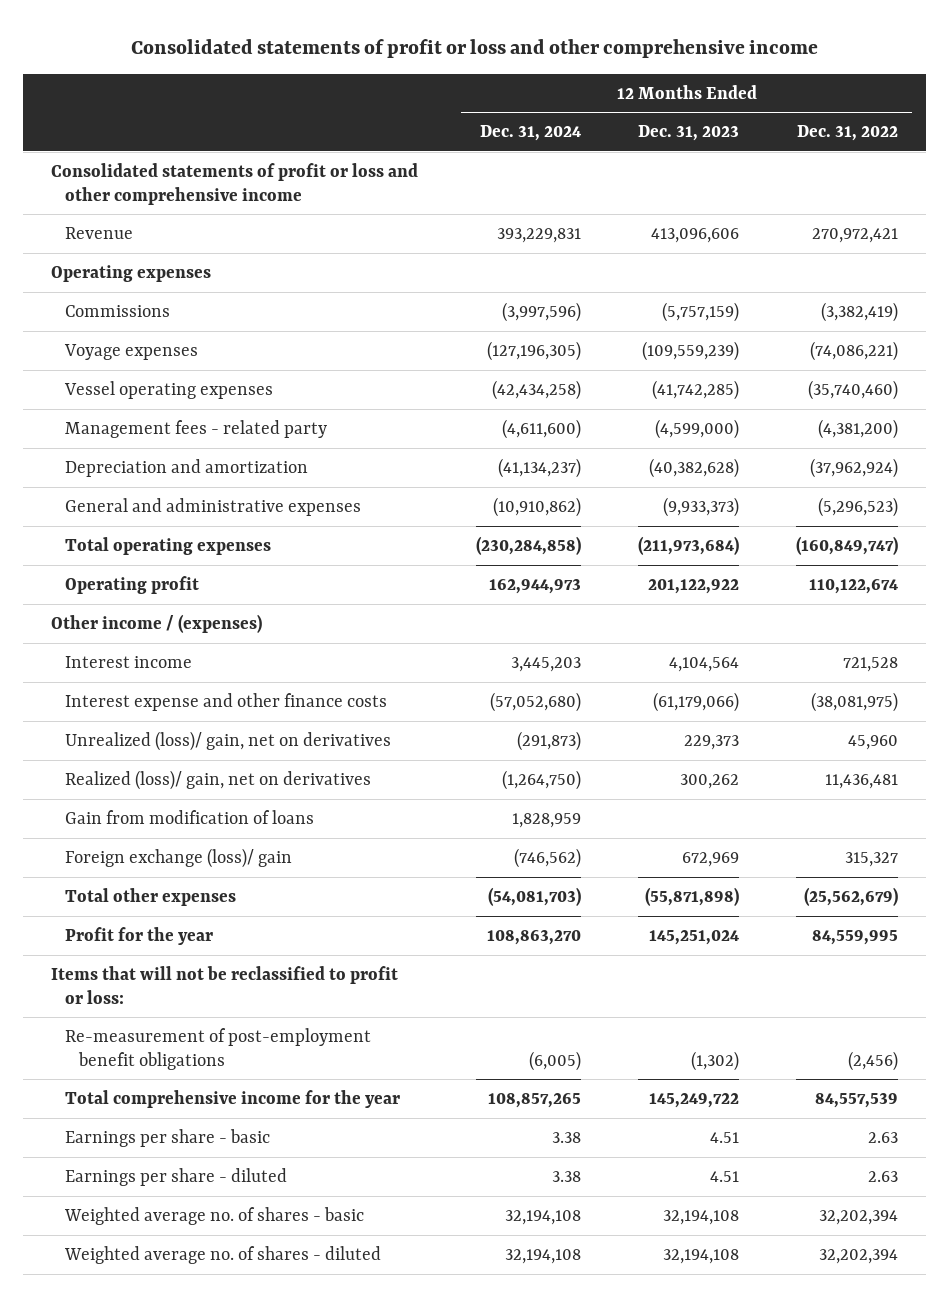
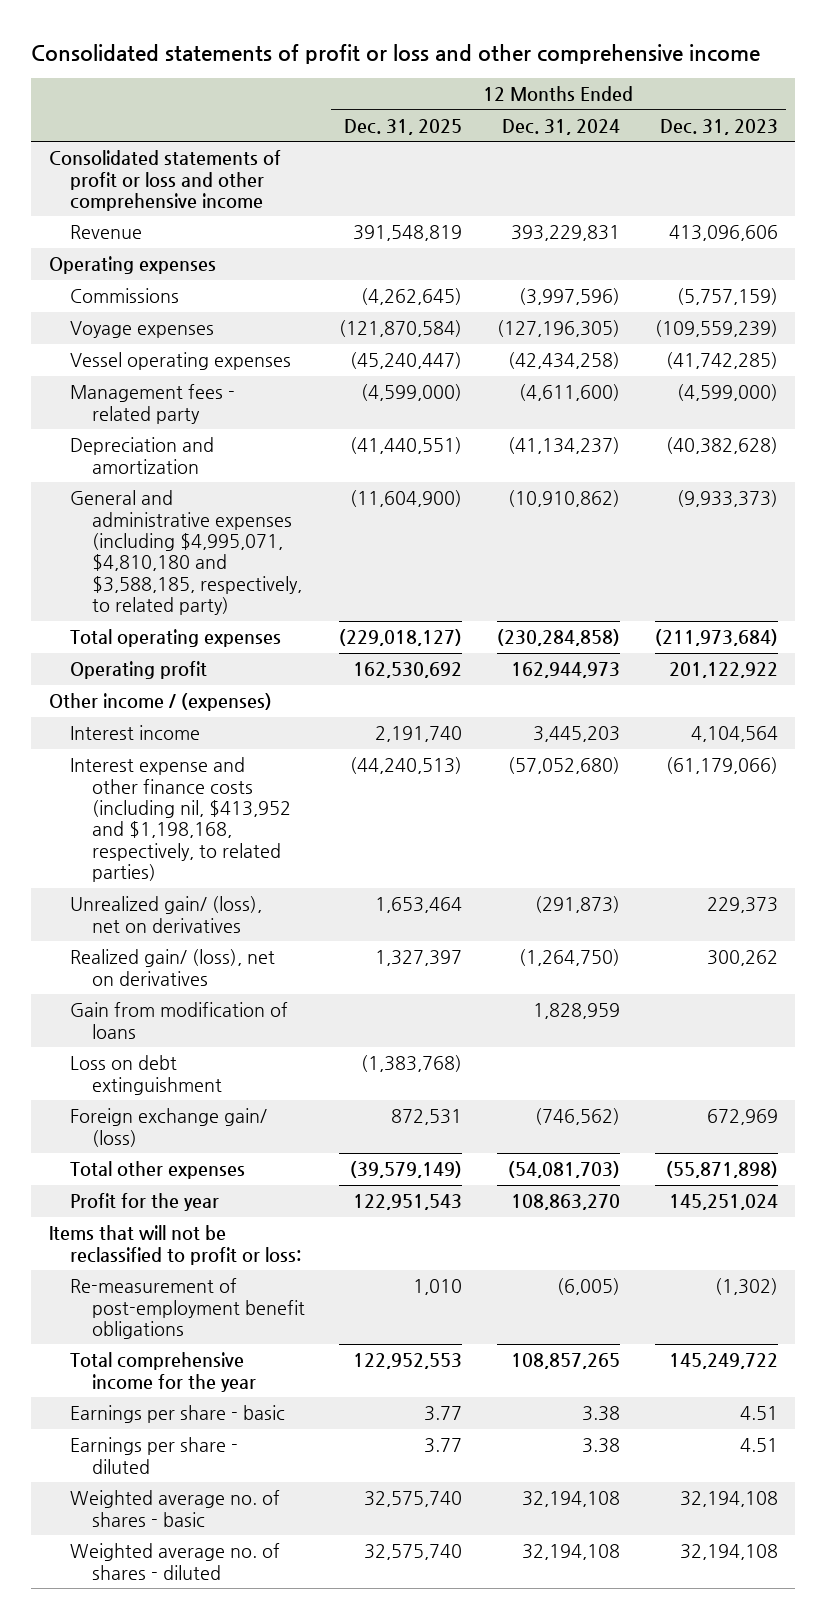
- | 12 Months Ended Dec. 31, 2024 | 12 Months Ended Dec. 31, 2023 | 12 Months Ended Dec. 31, 2022
+ | 12 Months Ended Dec. 31, 2025 | 12 Months Ended Dec. 31, 2024 | 12 Months Ended Dec. 31, 2023
- General and administrative expenses | (10,910,862) | (9,933,373) | (5,296,523)
+ General and administrative expenses (including $4,995,071, $4,810,180 and $3,588,185, respectively, to related party) | (11,604,900) | (10,910,862) | (9,933,373)
- Interest expense and other finance costs | (57,052,680) | (61,179,066) | (38,081,975)
- Unrealized (loss)/ gain, net on derivatives | (291,873) | 229,373 | 45,960
- Realized (loss)/ gain, net on derivatives | (1,264,750) | 300,262 | 11,436,481
+ Interest expense and other finance costs (including nil, $413,952 and $1,198,168, respectively, to related parties) | (44,240,513) | (57,052,680) | (61,179,066)
+ Unrealized gain/ (loss), net on derivatives | 1,653,464 | (291,873) | 229,373
+ Realized gain/ (loss), net on derivatives | 1,327,397 | (1,264,750) | 300,262
- Foreign exchange (loss)/ gain | (746,562) | 672,969 | 315,327
+ Loss on debt extinguishment | (1,383,768) | |
+ Foreign exchange gain/ (loss) | 872,531 | (746,562) | 672,969

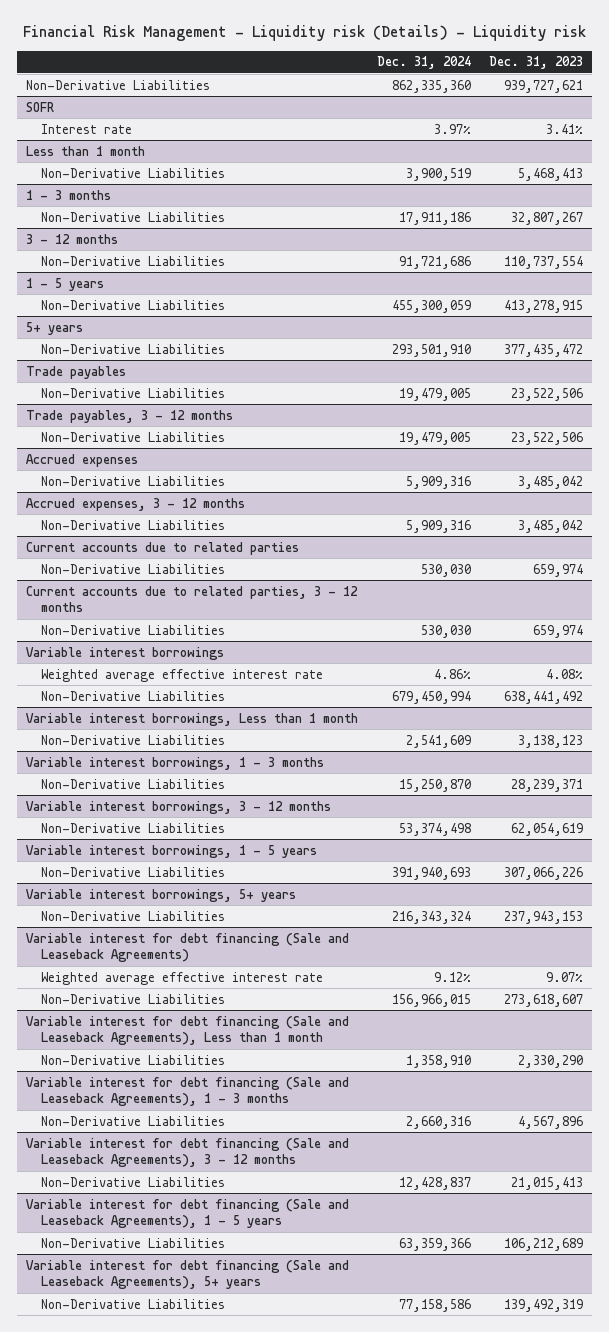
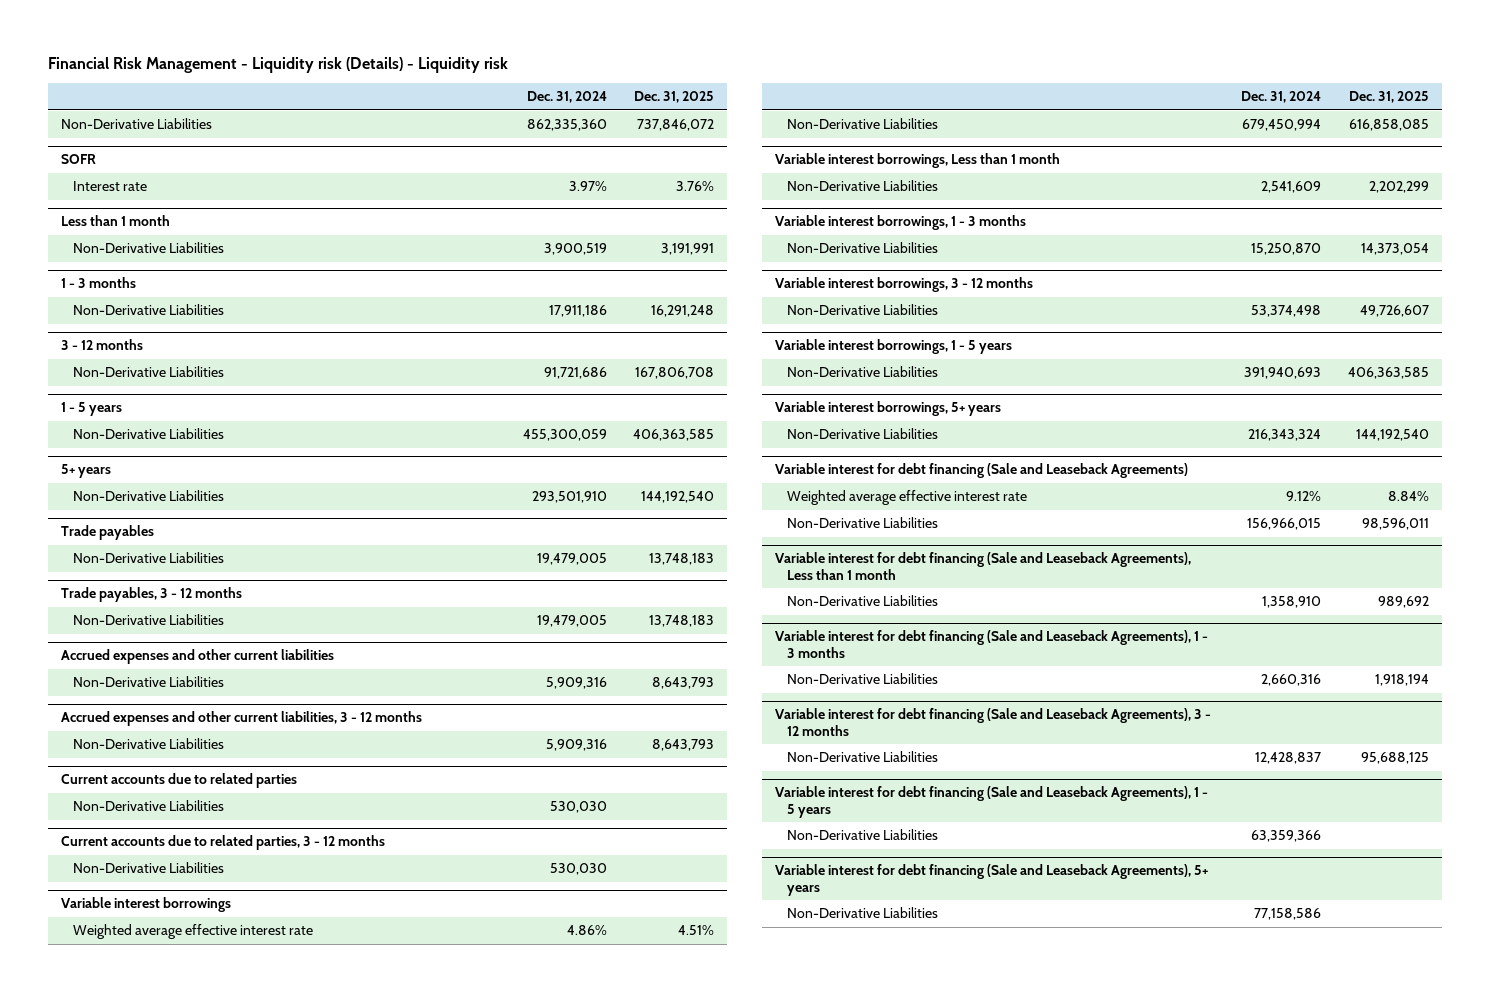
- | Dec. 31, 2024 | Dec. 31, 2023
+ | Dec. 31, 2024 | Dec. 31, 2025
- Accrued expenses
+ Accrued expenses and other current liabilities
- Accrued expenses, 3 - 12 months
+ Accrued expenses and other current liabilities, 3 - 12 months

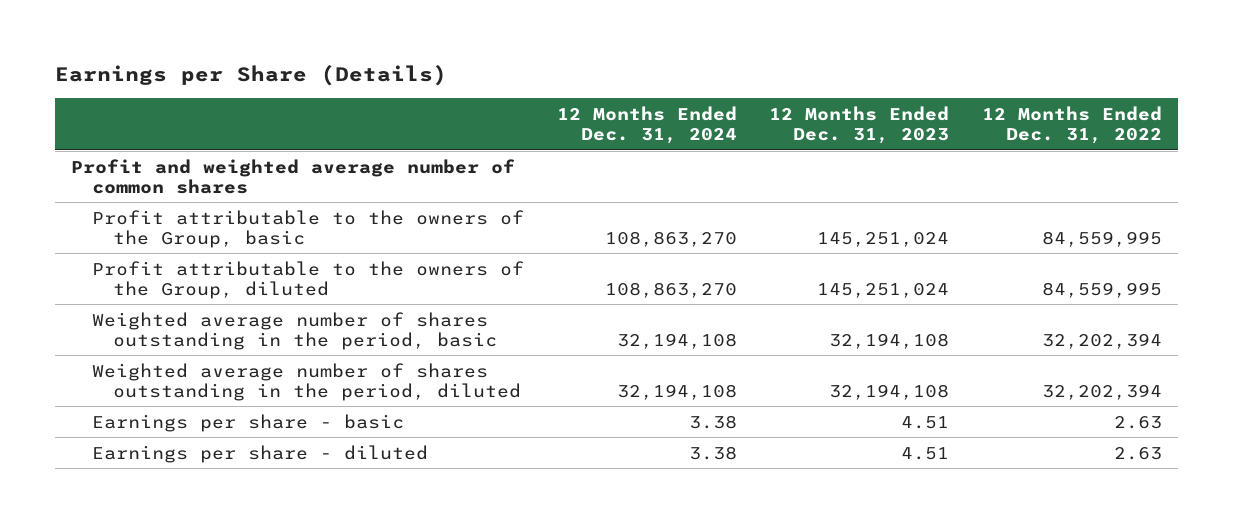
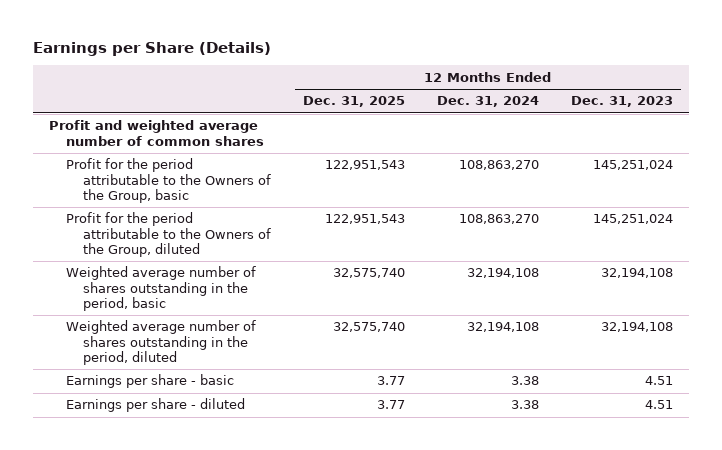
- | 12 Months Ended Dec. 31, 2024 | 12 Months Ended Dec. 31, 2023 | 12 Months Ended Dec. 31, 2022
+ | 12 Months Ended Dec. 31, 2025 | 12 Months Ended Dec. 31, 2024 | 12 Months Ended Dec. 31, 2023
- Profit attributable to the owners of the Group, basic | 108,863,270 | 145,251,024 | 84,559,995
- Profit attributable to the owners of the Group, diluted | 108,863,270 | 145,251,024 | 84,559,995
+ Profit for the period attributable to the Owners of the Group, basic | 122,951,543 | 108,863,270 | 145,251,024
+ Profit for the period attributable to the Owners of the Group, diluted | 122,951,543 | 108,863,270 | 145,251,024

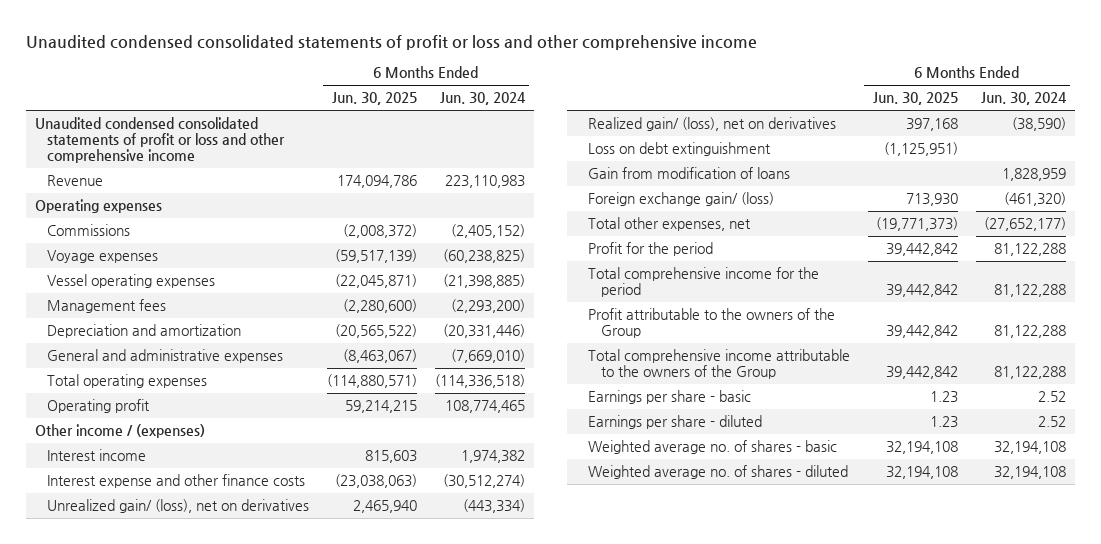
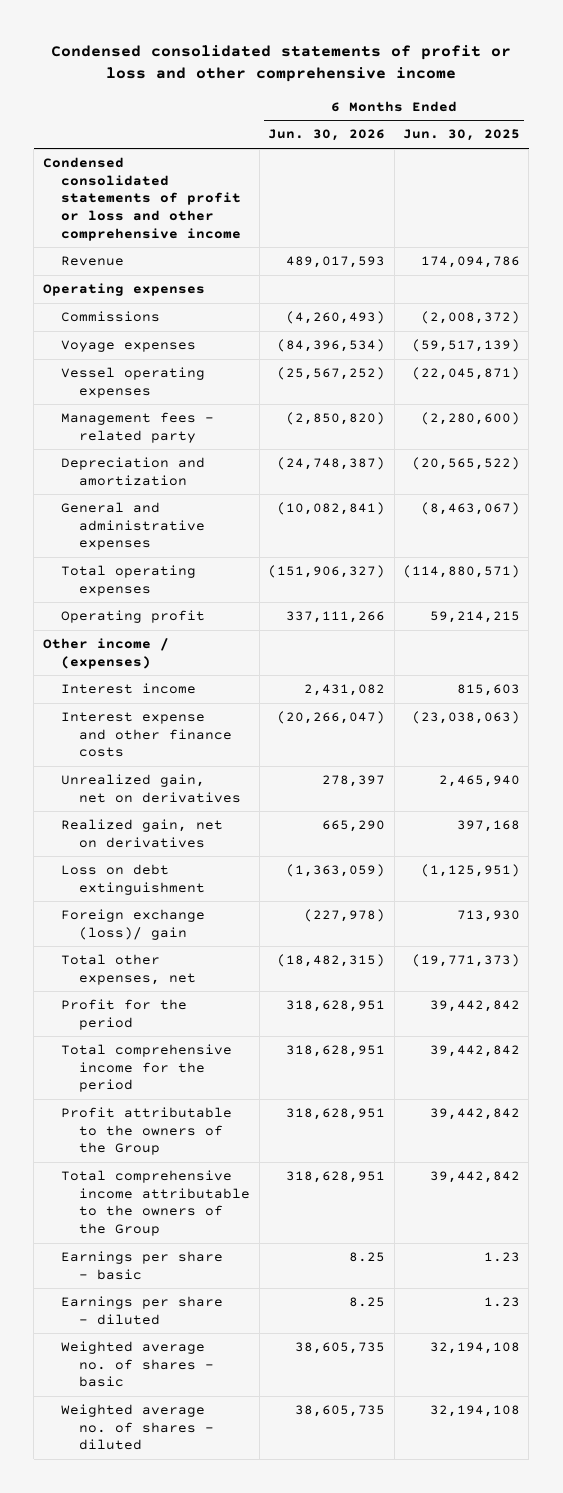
- Unaudited condensed consolidated statements of profit or loss and other comprehensive income
+ Condensed consolidated statements of profit or loss and other comprehensive income
- | 6 Months Ended Jun. 30, 2025 | 6 Months Ended Jun. 30, 2024
+ | 6 Months Ended Jun. 30, 2026 | 6 Months Ended Jun. 30, 2025
- Unaudited condensed consolidated statements of profit or loss and other comprehensive income
+ Condensed consolidated statements of profit or loss and other comprehensive income
- Management fees | (2,280,600) | (2,293,200)
+ Management fees - related party | (2,850,820) | (2,280,600)
- Unrealized gain/ (loss), net on derivatives | 2,465,940 | (443,334)
- Realized gain/ (loss), net on derivatives | 397,168 | (38,590)
+ Unrealized gain, net on derivatives | 278,397 | 2,465,940
+ Realized gain, net on derivatives | 665,290 | 397,168
- Gain from modification of loans | | 1,828,959
- Foreign exchange gain/ (loss) | 713,930 | (461,320)
+ Foreign exchange (loss)/ gain | (227,978) | 713,930

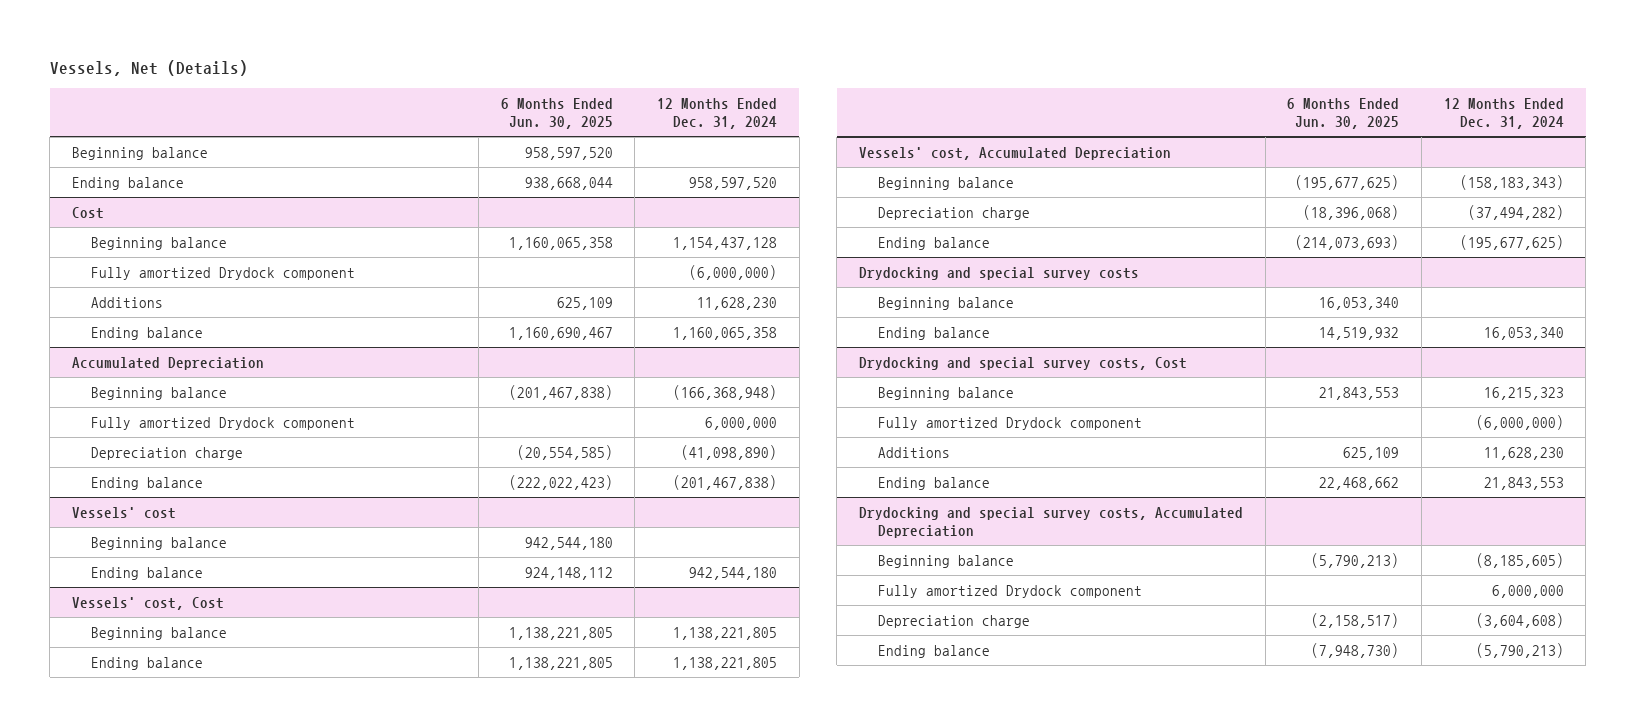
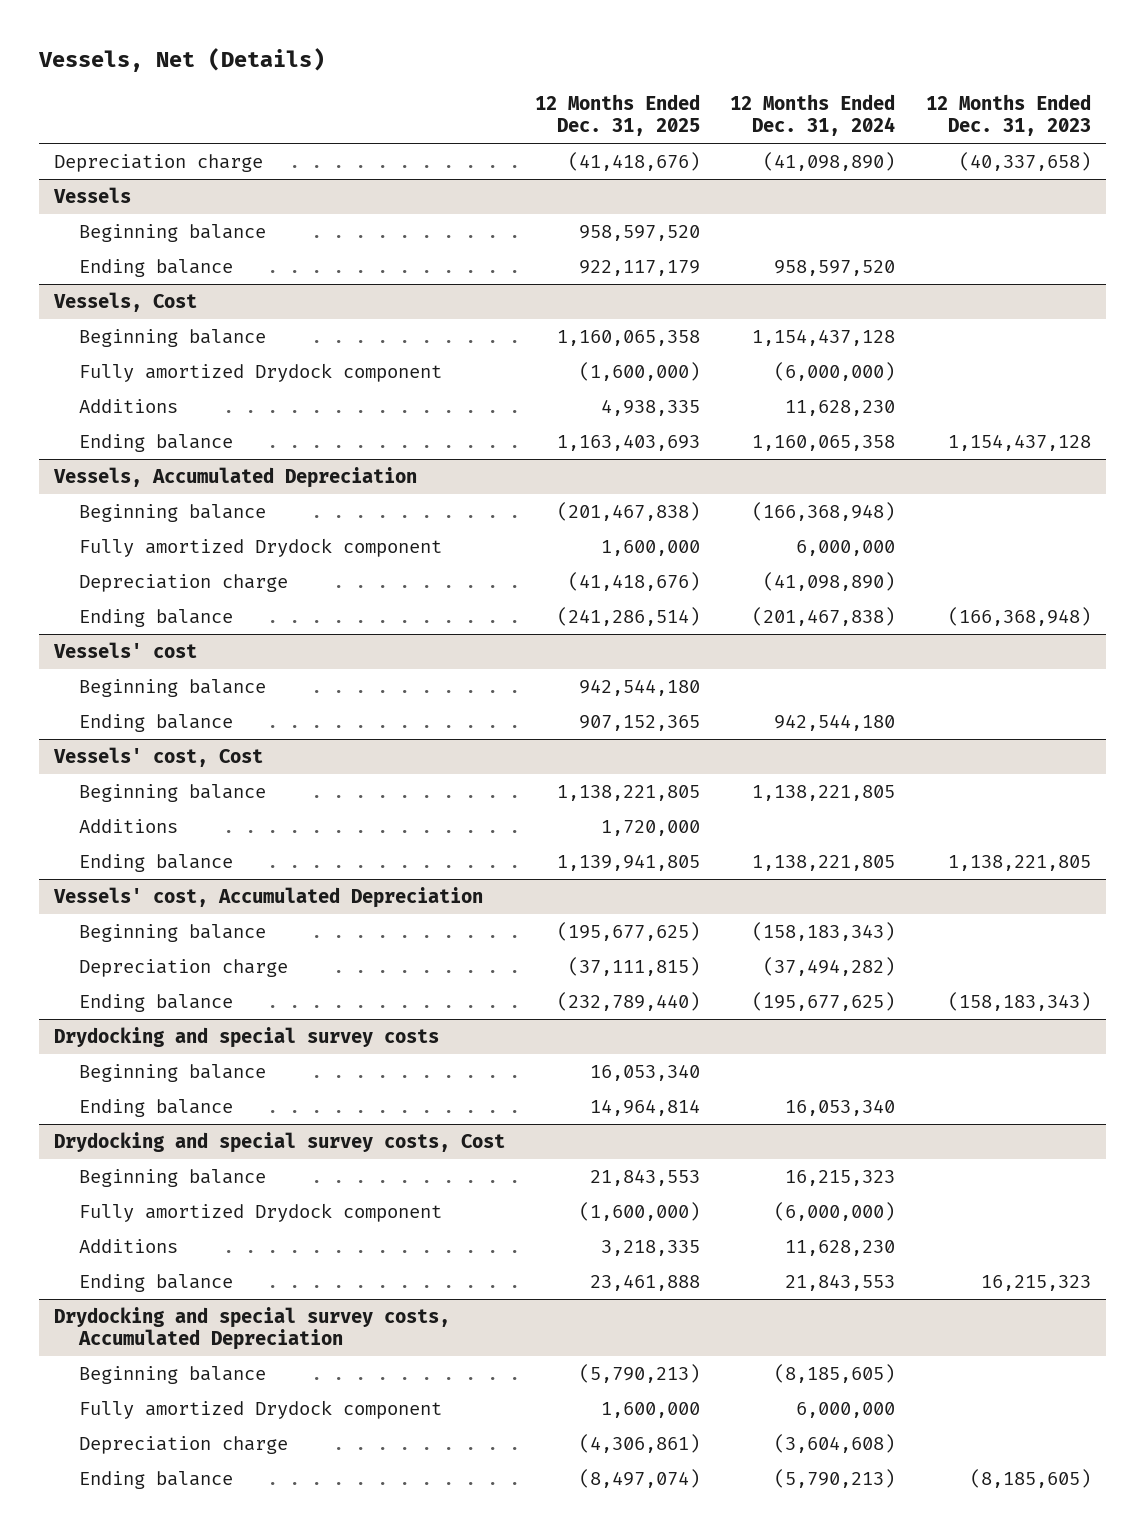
- | 6 Months Ended Jun. 30, 2025 | 12 Months Ended Dec. 31, 2024
+ | 12 Months Ended Dec. 31, 2025 | 12 Months Ended Dec. 31, 2024 | 12 Months Ended Dec. 31, 2023
+ Depreciation charge | (41,418,676) | (41,098,890) | (40,337,658)
+ Vessels
- Cost
+ Vessels, Cost
- Accumulated Depreciation
+ Vessels, Accumulated Depreciation
@ Vessels' cost, Cost
+ Additions | 1,720,000 | |

